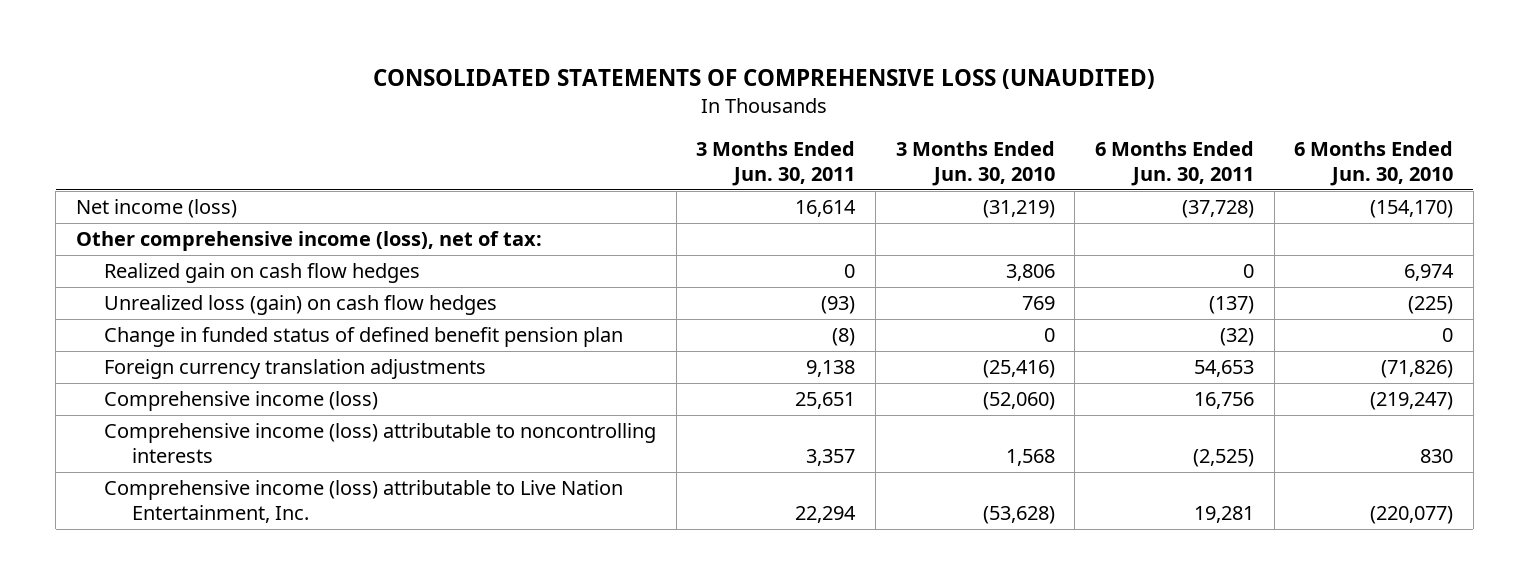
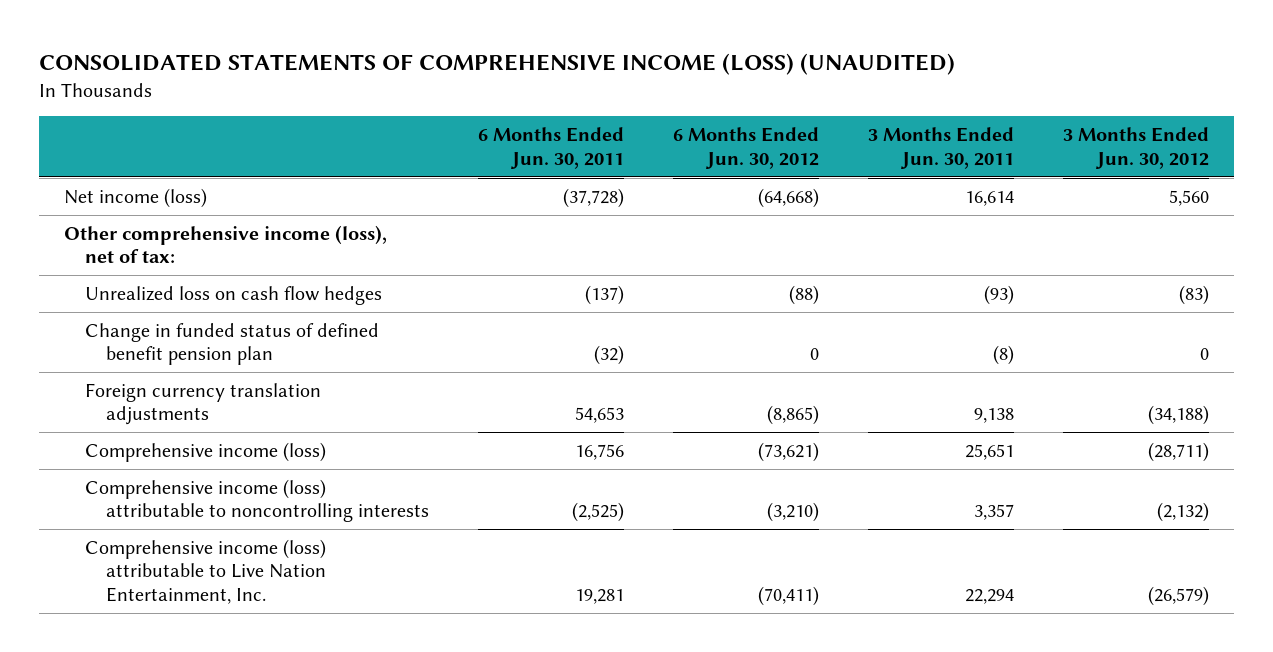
- CONSOLIDATED STATEMENTS OF COMPREHENSIVE LOSS (UNAUDITED)
+ CONSOLIDATED STATEMENTS OF COMPREHENSIVE INCOME (LOSS) (UNAUDITED)
- | 3 Months Ended Jun. 30, 2011 | 3 Months Ended Jun. 30, 2010 | 6 Months Ended Jun. 30, 2011 | 6 Months Ended Jun. 30, 2010
+ | 6 Months Ended Jun. 30, 2011 | 6 Months Ended Jun. 30, 2012 | 3 Months Ended Jun. 30, 2011 | 3 Months Ended Jun. 30, 2012
- Realized gain on cash flow hedges | 0 | 3,806 | 0 | 6,974
- Unrealized loss (gain) on cash flow hedges | (93) | 769 | (137) | (225)
+ Unrealized loss on cash flow hedges | (137) | (88) | (93) | (83)

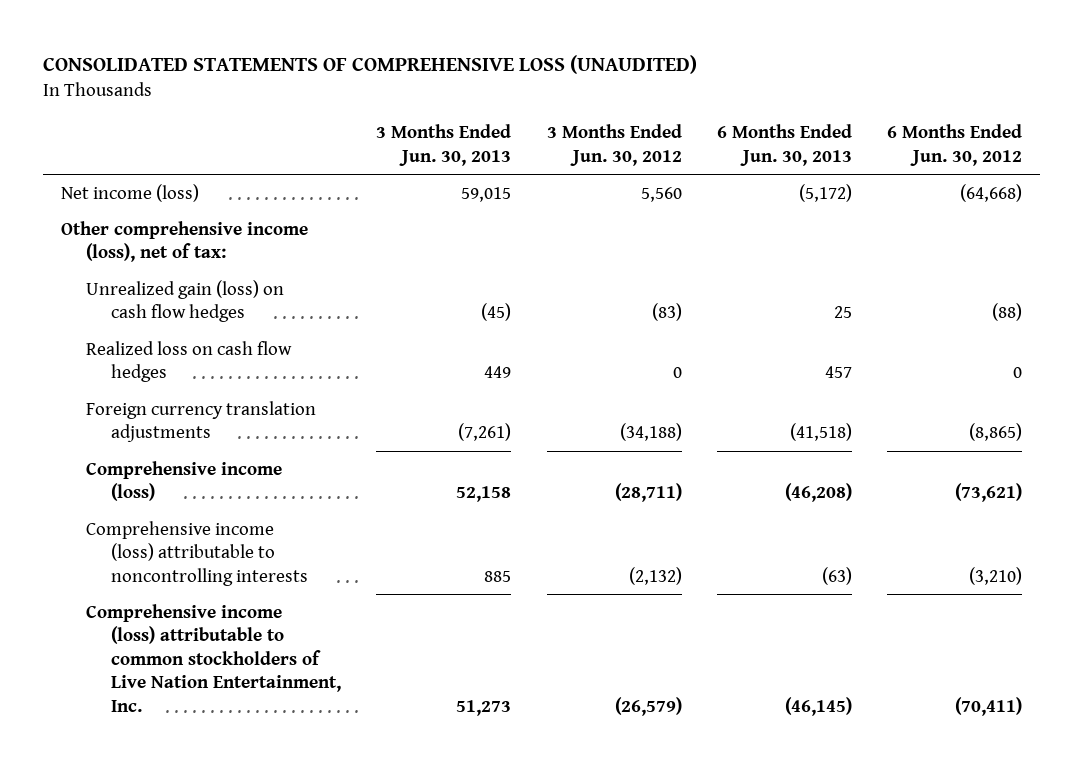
- CONSOLIDATED STATEMENTS OF COMPREHENSIVE INCOME (LOSS) (UNAUDITED)
+ CONSOLIDATED STATEMENTS OF COMPREHENSIVE LOSS (UNAUDITED)
- | 6 Months Ended Jun. 30, 2011 | 6 Months Ended Jun. 30, 2012 | 3 Months Ended Jun. 30, 2011 | 3 Months Ended Jun. 30, 2012
+ | 3 Months Ended Jun. 30, 2013 | 3 Months Ended Jun. 30, 2012 | 6 Months Ended Jun. 30, 2013 | 6 Months Ended Jun. 30, 2012
- Unrealized loss on cash flow hedges | (137) | (88) | (93) | (83)
- Change in funded status of defined benefit pension plan | (32) | 0 | (8) | 0
+ Unrealized gain (loss) on cash flow hedges | (45) | (83) | 25 | (88)
+ Realized loss on cash flow hedges | 449 | 0 | 457 | 0
- Comprehensive income (loss) attributable to Live Nation Entertainment, Inc. | 19,281 | (70,411) | 22,294 | (26,579)
+ Comprehensive income (loss) attributable to common stockholders of Live Nation Entertainment, Inc. | 51,273 | (26,579) | (46,145) | (70,411)

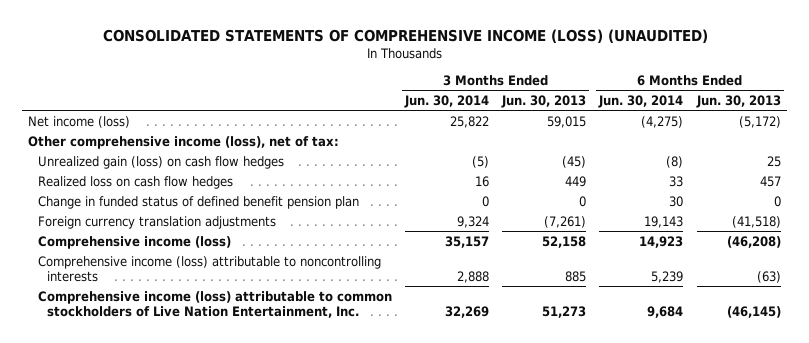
- CONSOLIDATED STATEMENTS OF COMPREHENSIVE LOSS (UNAUDITED)
+ CONSOLIDATED STATEMENTS OF COMPREHENSIVE INCOME (LOSS) (UNAUDITED)
- | 3 Months Ended Jun. 30, 2013 | 3 Months Ended Jun. 30, 2012 | 6 Months Ended Jun. 30, 2013 | 6 Months Ended Jun. 30, 2012
+ | 3 Months Ended Jun. 30, 2014 | 3 Months Ended Jun. 30, 2013 | 6 Months Ended Jun. 30, 2014 | 6 Months Ended Jun. 30, 2013
+ Change in funded status of defined benefit pension plan | 0 | 0 | 30 | 0

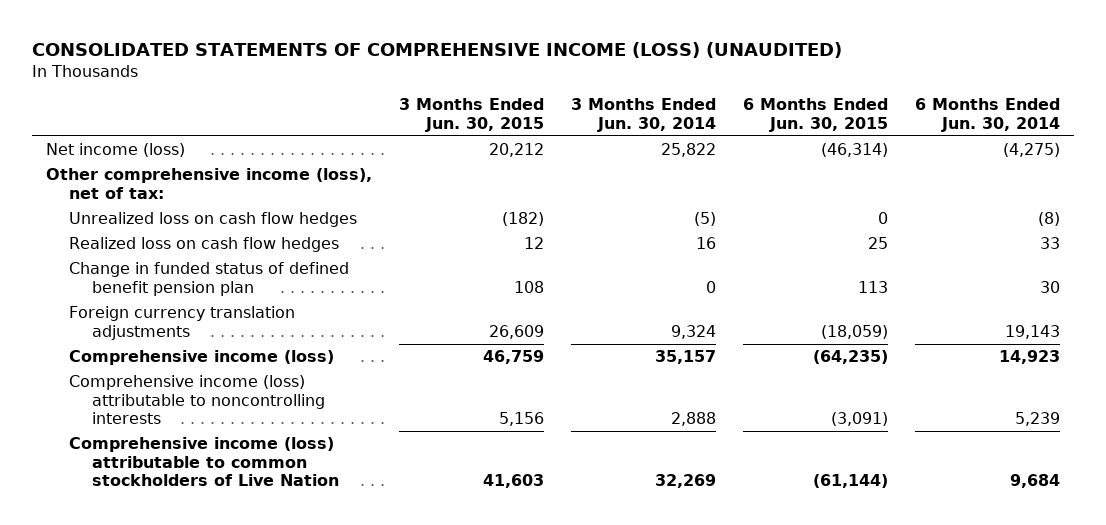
- | 3 Months Ended Jun. 30, 2014 | 3 Months Ended Jun. 30, 2013 | 6 Months Ended Jun. 30, 2014 | 6 Months Ended Jun. 30, 2013
+ | 3 Months Ended Jun. 30, 2015 | 3 Months Ended Jun. 30, 2014 | 6 Months Ended Jun. 30, 2015 | 6 Months Ended Jun. 30, 2014
- Unrealized gain (loss) on cash flow hedges | (5) | (45) | (8) | 25
+ Unrealized loss on cash flow hedges | (182) | (5) | 0 | (8)
- Comprehensive income (loss) attributable to common stockholders of Live Nation Entertainment, Inc. | 32,269 | 51,273 | 9,684 | (46,145)
+ Comprehensive income (loss) attributable to common stockholders of Live Nation | 41,603 | 32,269 | (61,144) | 9,684

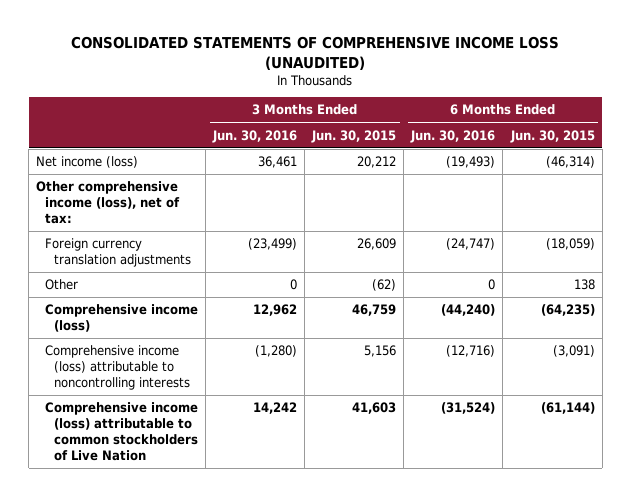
- CONSOLIDATED STATEMENTS OF COMPREHENSIVE INCOME (LOSS) (UNAUDITED)
+ CONSOLIDATED STATEMENTS OF COMPREHENSIVE INCOME LOSS (UNAUDITED)
- | 3 Months Ended Jun. 30, 2015 | 3 Months Ended Jun. 30, 2014 | 6 Months Ended Jun. 30, 2015 | 6 Months Ended Jun. 30, 2014
+ | 3 Months Ended Jun. 30, 2016 | 3 Months Ended Jun. 30, 2015 | 6 Months Ended Jun. 30, 2016 | 6 Months Ended Jun. 30, 2015
- Unrealized loss on cash flow hedges | (182) | (5) | 0 | (8)
- Realized loss on cash flow hedges | 12 | 16 | 25 | 33
- Change in funded status of defined benefit pension plan | 108 | 0 | 113 | 30
+ Other | 0 | (62) | 0 | 138

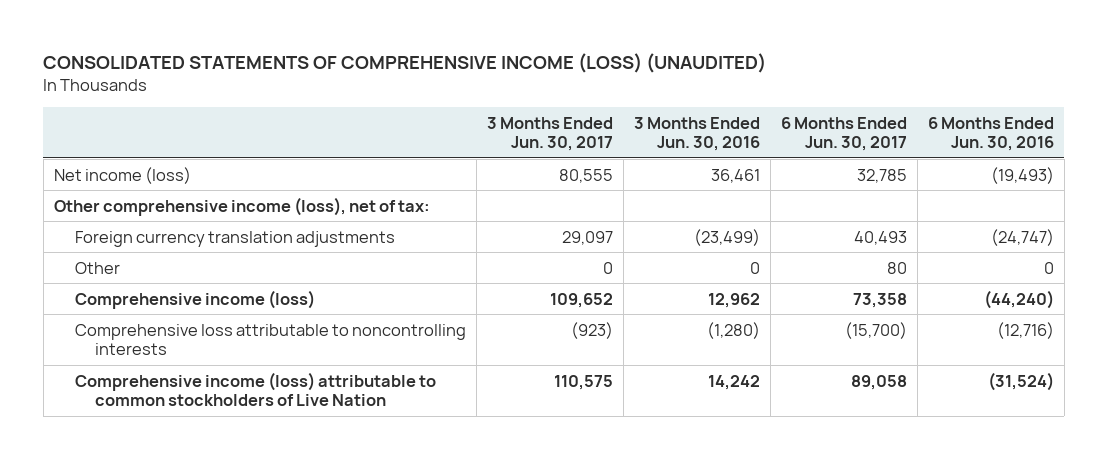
- CONSOLIDATED STATEMENTS OF COMPREHENSIVE INCOME LOSS (UNAUDITED)
+ CONSOLIDATED STATEMENTS OF COMPREHENSIVE INCOME (LOSS) (UNAUDITED)
- | 3 Months Ended Jun. 30, 2016 | 3 Months Ended Jun. 30, 2015 | 6 Months Ended Jun. 30, 2016 | 6 Months Ended Jun. 30, 2015
+ | 3 Months Ended Jun. 30, 2017 | 3 Months Ended Jun. 30, 2016 | 6 Months Ended Jun. 30, 2017 | 6 Months Ended Jun. 30, 2016
- Comprehensive income (loss) attributable to noncontrolling interests | (1,280) | 5,156 | (12,716) | (3,091)
+ Comprehensive loss attributable to noncontrolling interests | (923) | (1,280) | (15,700) | (12,716)

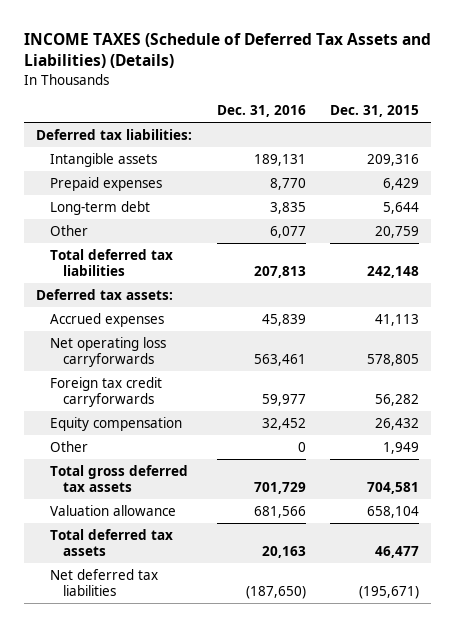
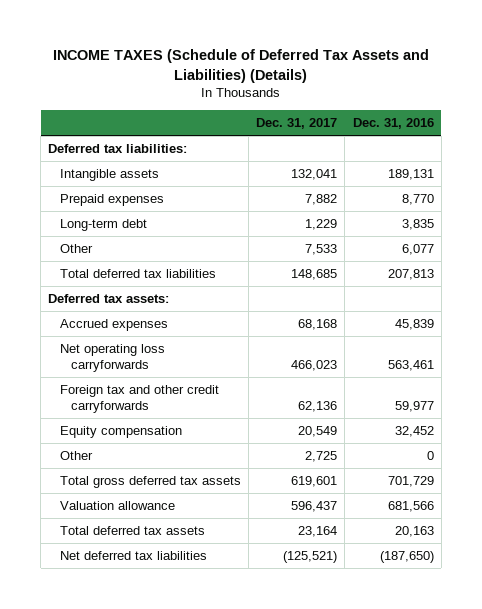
- | Dec. 31, 2016 | Dec. 31, 2015
+ | Dec. 31, 2017 | Dec. 31, 2016
- Foreign tax credit carryforwards | 59,977 | 56,282
+ Foreign tax and other credit carryforwards | 62,136 | 59,977

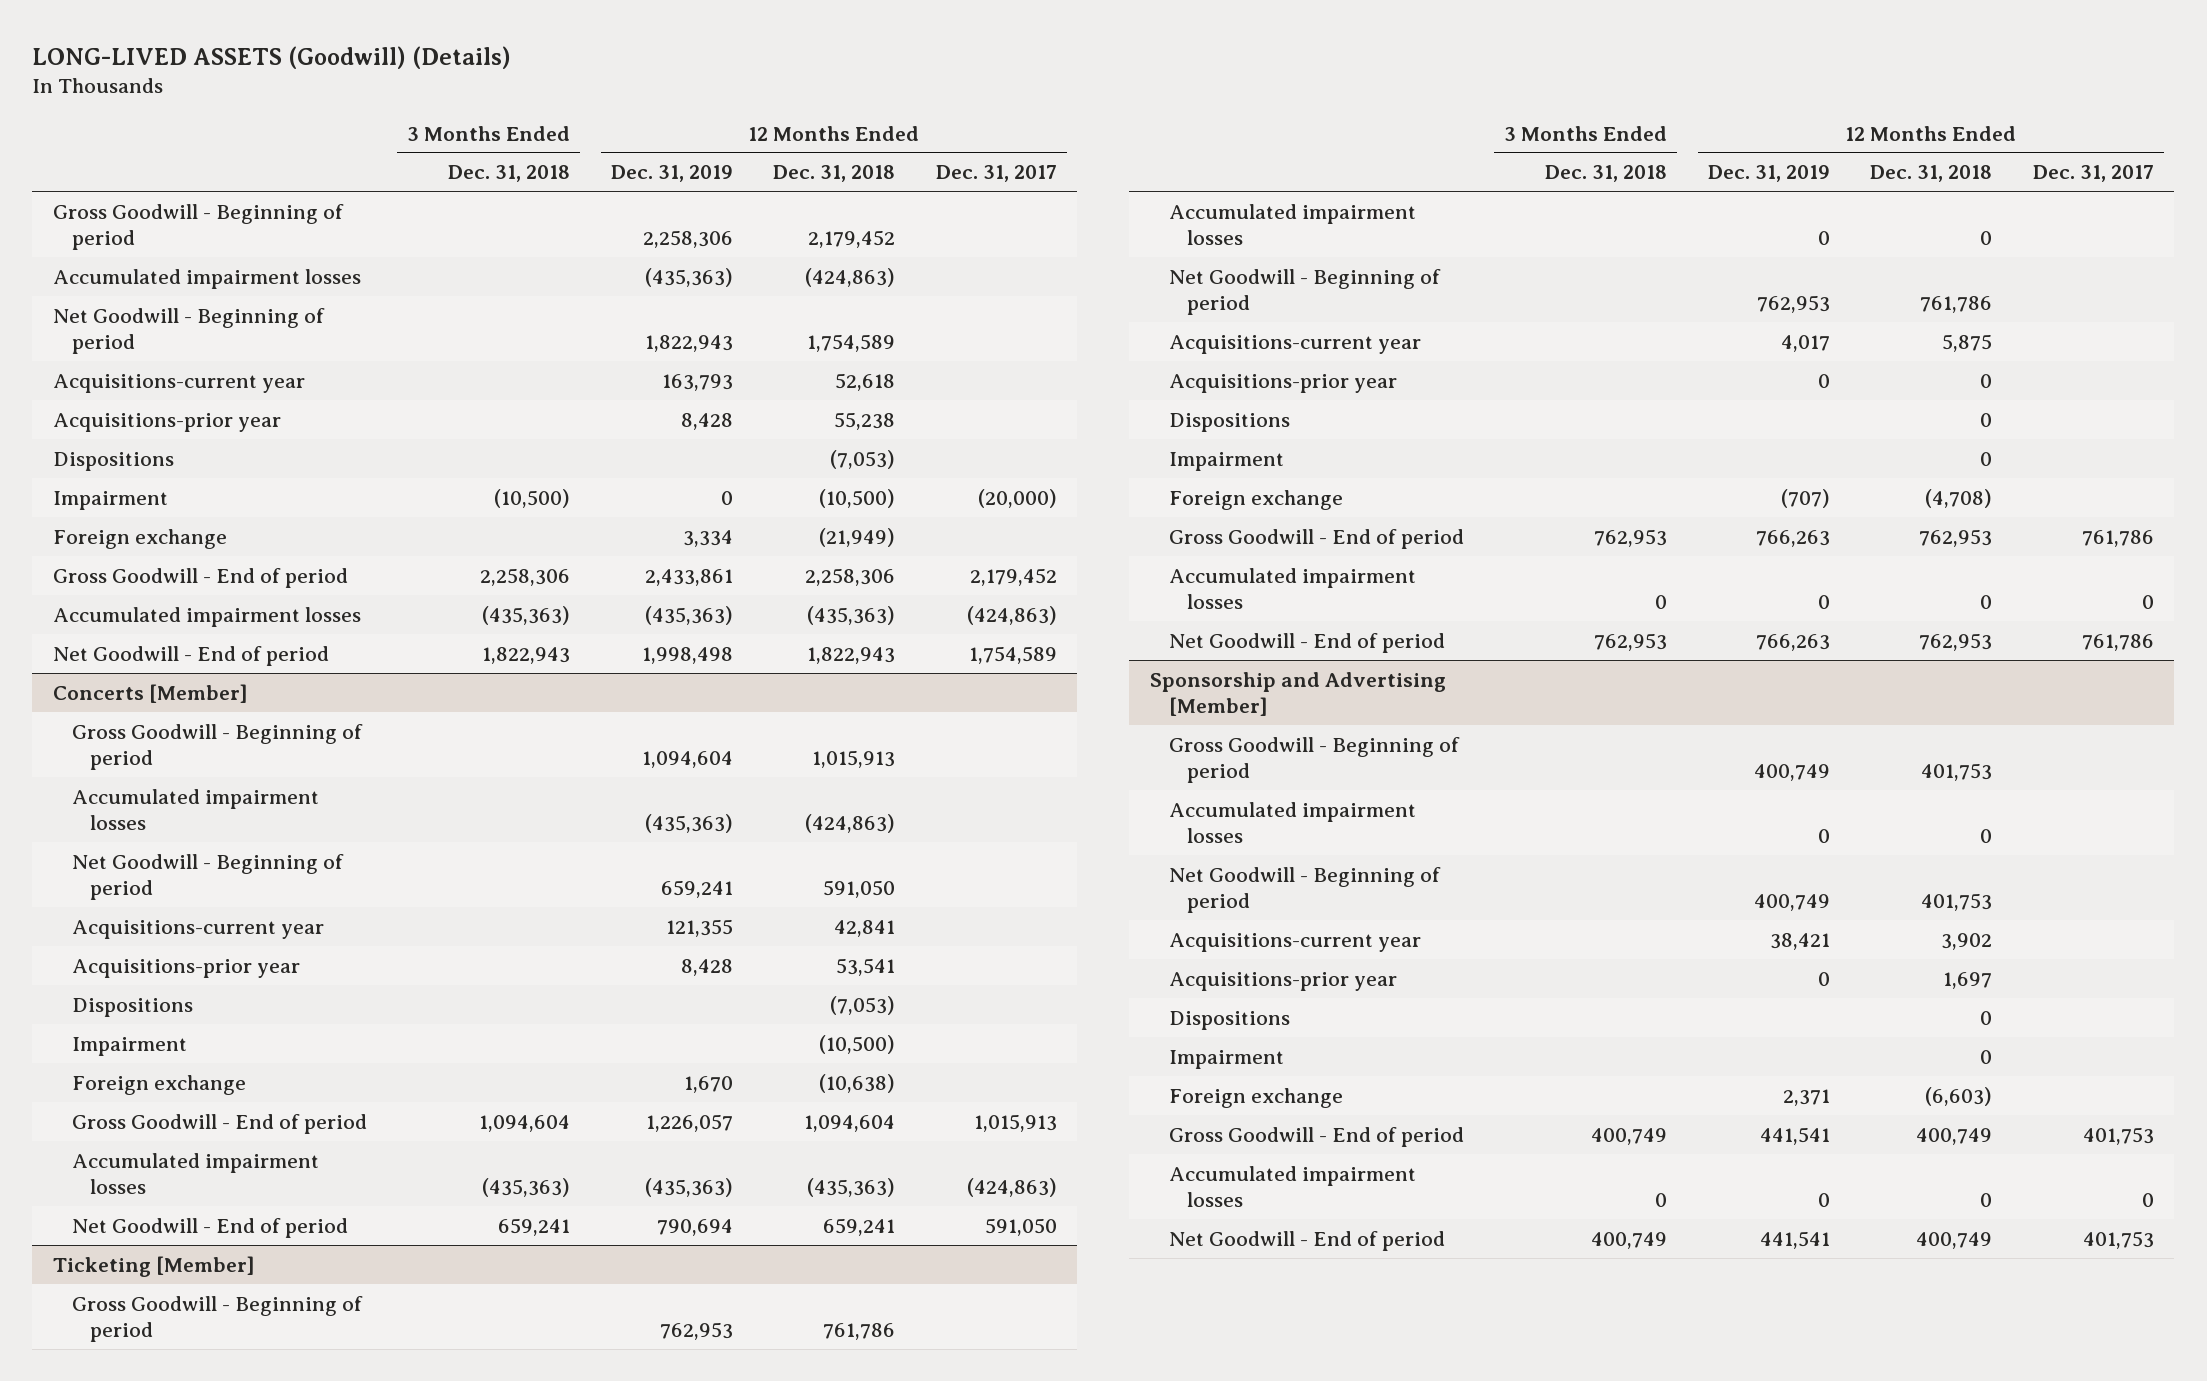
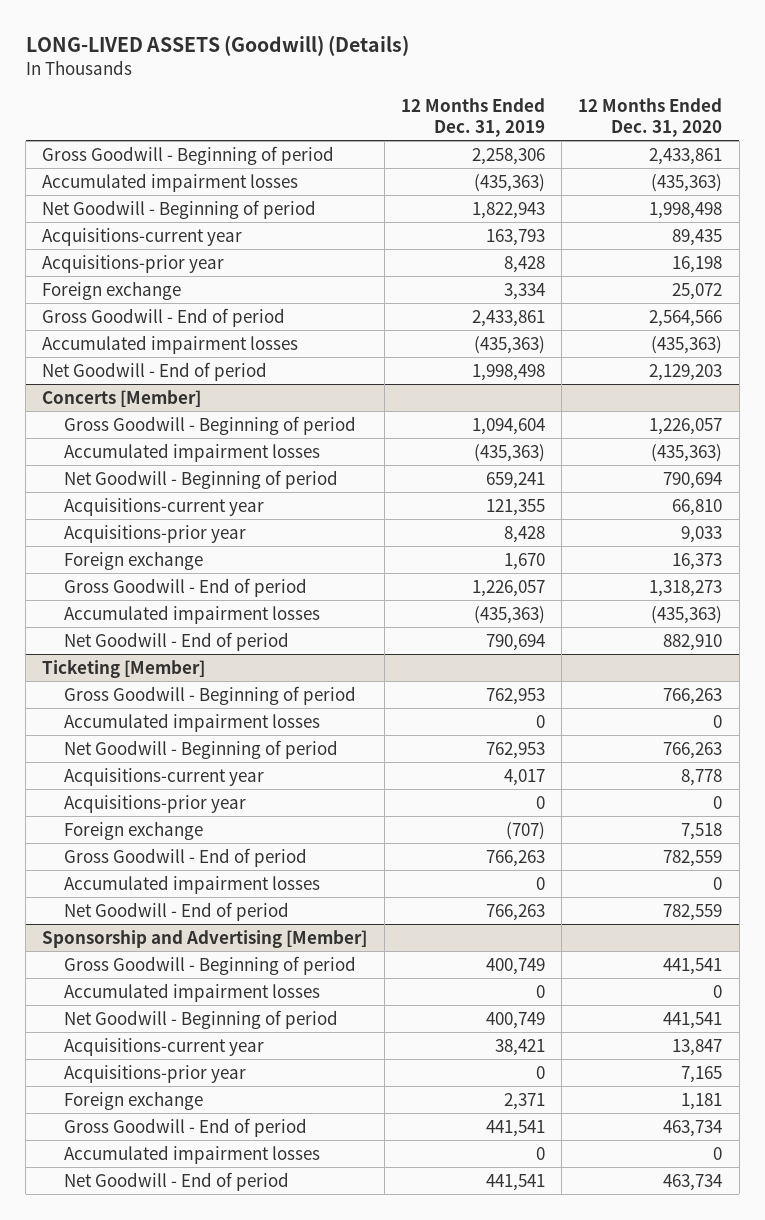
- | 3 Months Ended Dec. 31, 2018 | 12 Months Ended Dec. 31, 2019 | 12 Months Ended Dec. 31, 2018 | 12 Months Ended Dec. 31, 2017
+ | 12 Months Ended Dec. 31, 2019 | 12 Months Ended Dec. 31, 2020
- Dispositions | | | (7,053) |
- Impairment | (10,500) | 0 | (10,500) | (20,000)
@ Concerts [Member]
- Dispositions | | | (7,053) |
- Impairment | | | (10,500) |
@ Ticketing [Member]
- Dispositions | | | 0 |
- Impairment | | | 0 |
@ Sponsorship and Advertising [Member]
- Dispositions | | | 0 |
- Impairment | | | 0 |

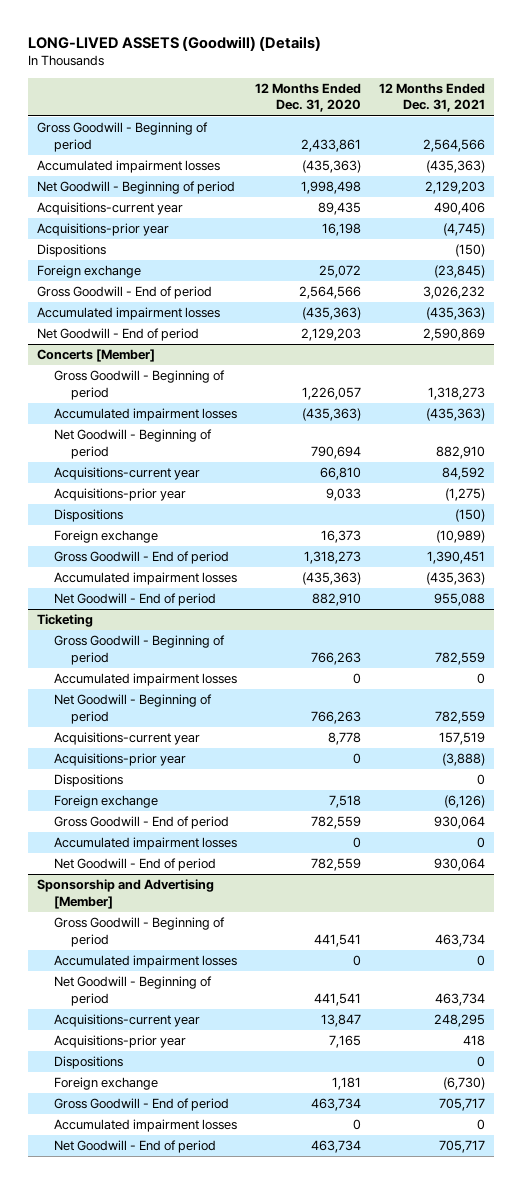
- | 12 Months Ended Dec. 31, 2019 | 12 Months Ended Dec. 31, 2020
+ | 12 Months Ended Dec. 31, 2020 | 12 Months Ended Dec. 31, 2021
+ Dispositions | | (150)
@ Concerts [Member]
+ Dispositions | | (150)
- Ticketing [Member]
+ Ticketing
+ Dispositions | | 0
@ Sponsorship and Advertising [Member]
+ Dispositions | | 0

